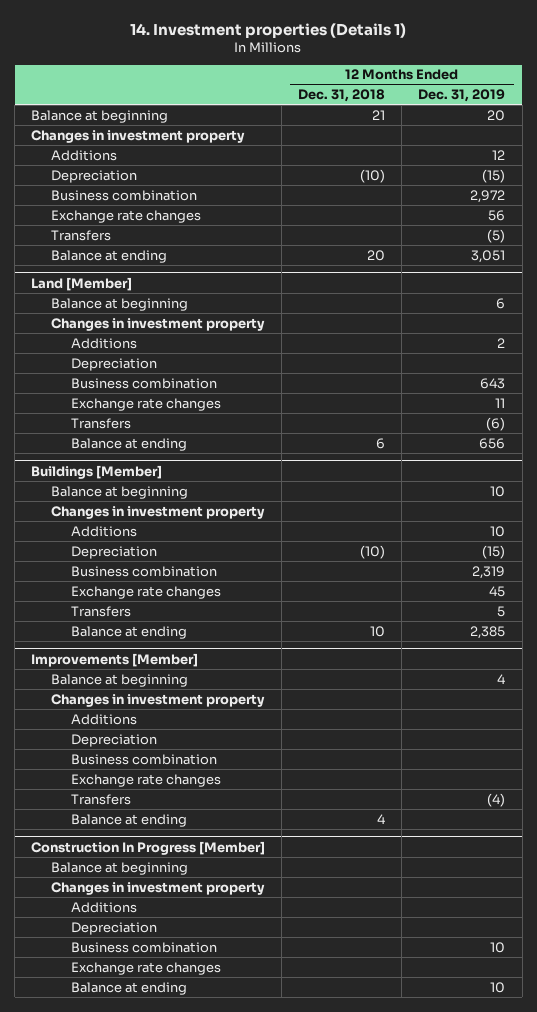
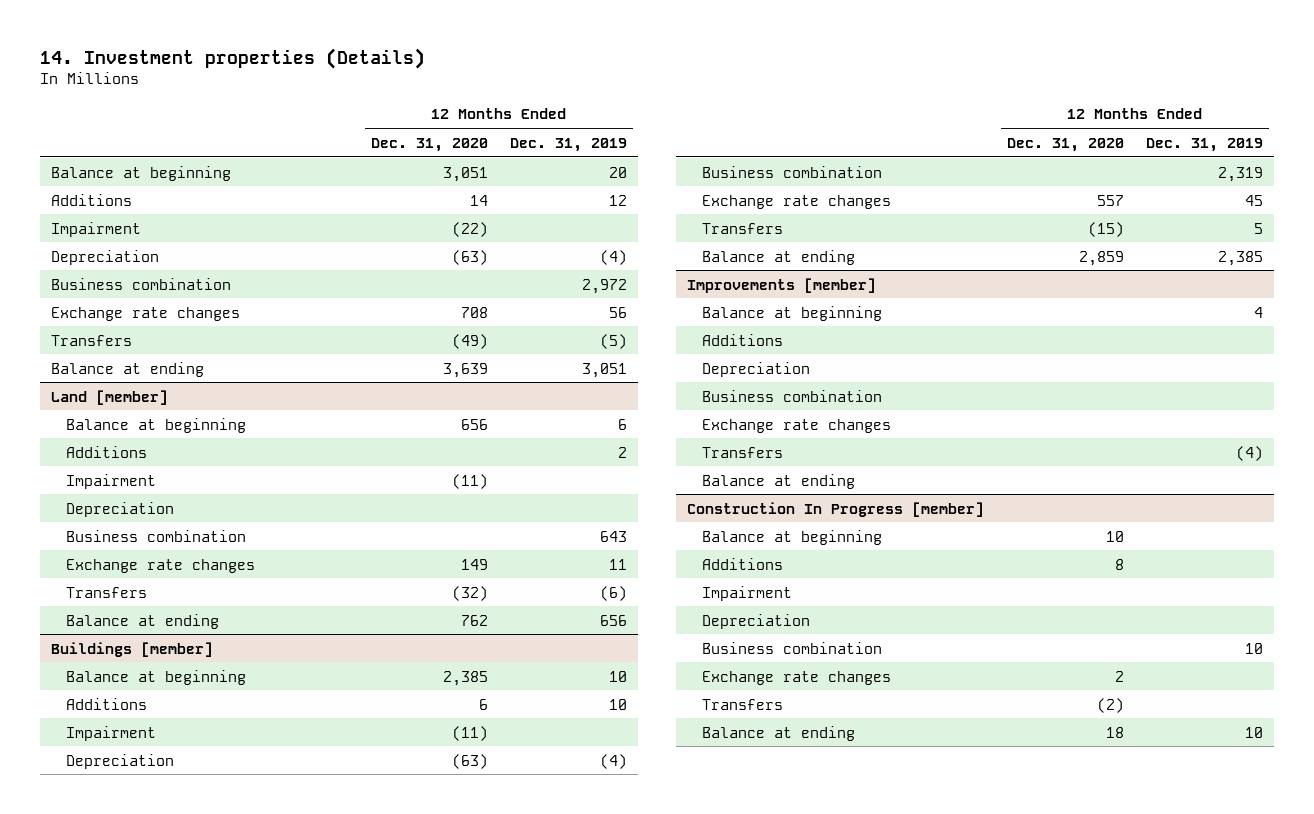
- 14. Investment properties (Details 1)
+ 14. Investment properties (Details)
- | 12 Months Ended Dec. 31, 2018 | 12 Months Ended Dec. 31, 2019
+ | 12 Months Ended Dec. 31, 2020 | 12 Months Ended Dec. 31, 2019
- Changes in investment property
- Depreciation | (10) | (15)
+ Impairment | (22) |
+ Depreciation | (63) | (4)
- Land [Member]
+ Land [member]
- Changes in investment property
+ Impairment | (11) |
- Buildings [Member]
+ Buildings [member]
- Changes in investment property
- Depreciation | (10) | (15)
+ Impairment | (11) |
+ Depreciation | (63) | (4)
- Improvements [Member]
+ Improvements [member]
- Changes in investment property
- Construction In Progress [Member]
+ Construction In Progress [member]
- Changes in investment property
+ Impairment
+ Transfers | (2) |

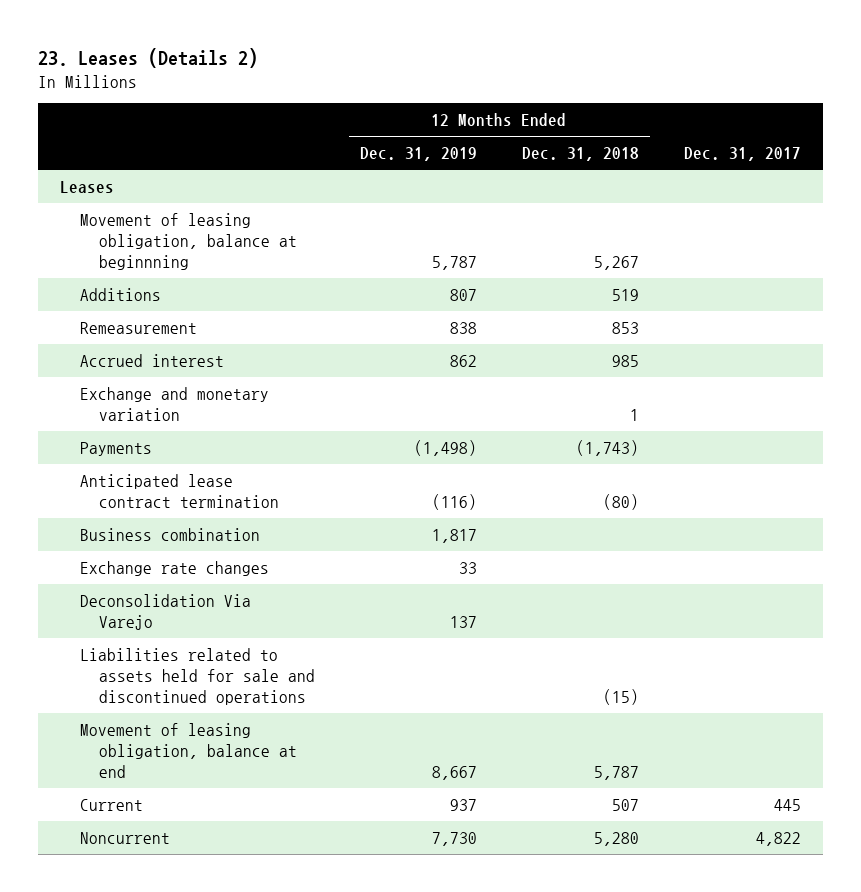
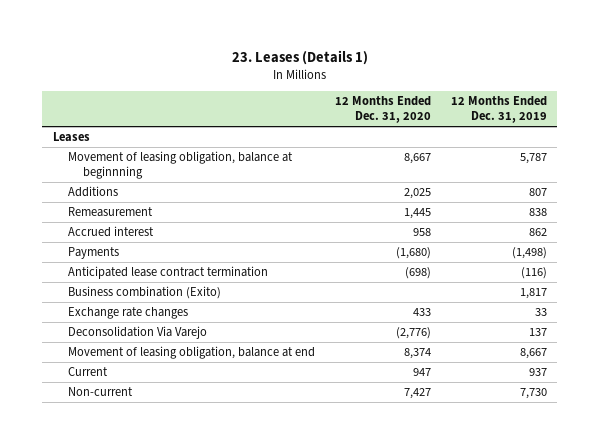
- 23. Leases (Details 2)
+ 23. Leases (Details 1)
- | 12 Months Ended Dec. 31, 2019 | 12 Months Ended Dec. 31, 2018 | Dec. 31, 2017
+ | 12 Months Ended Dec. 31, 2020 | 12 Months Ended Dec. 31, 2019
- Exchange and monetary variation | | 1 |
- Business combination | 1,817 | |
+ Business combination (Exito) | | 1,817
- Liabilities related to assets held for sale and discontinued operations | | (15) |
- Noncurrent | 7,730 | 5,280 | 4,822
+ Non-current | 7,427 | 7,730

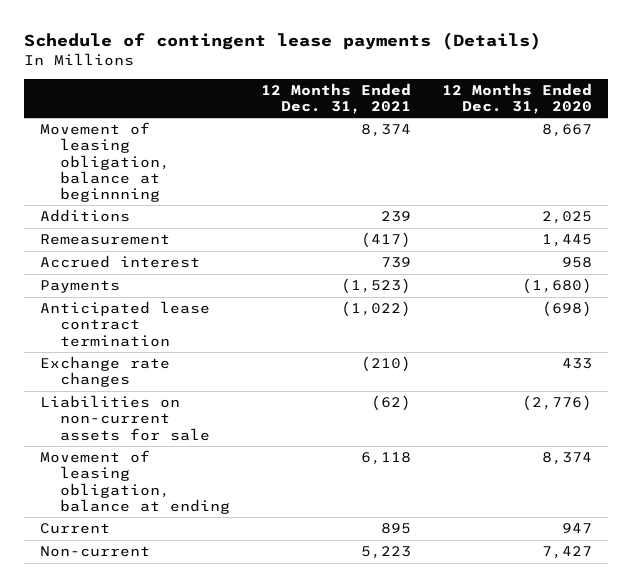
- 23. Leases (Details 1)
+ Schedule of contingent lease payments (Details)
- | 12 Months Ended Dec. 31, 2020 | 12 Months Ended Dec. 31, 2019
+ | 12 Months Ended Dec. 31, 2021 | 12 Months Ended Dec. 31, 2020
- Leases
- Business combination (Exito) | | 1,817
- Deconsolidation Via Varejo | (2,776) | 137
- Movement of leasing obligation, balance at end | 8,374 | 8,667
+ Liabilities on non-current assets for sale | (62) | (2,776)
+ Movement of leasing obligation, balance at ending | 6,118 | 8,374

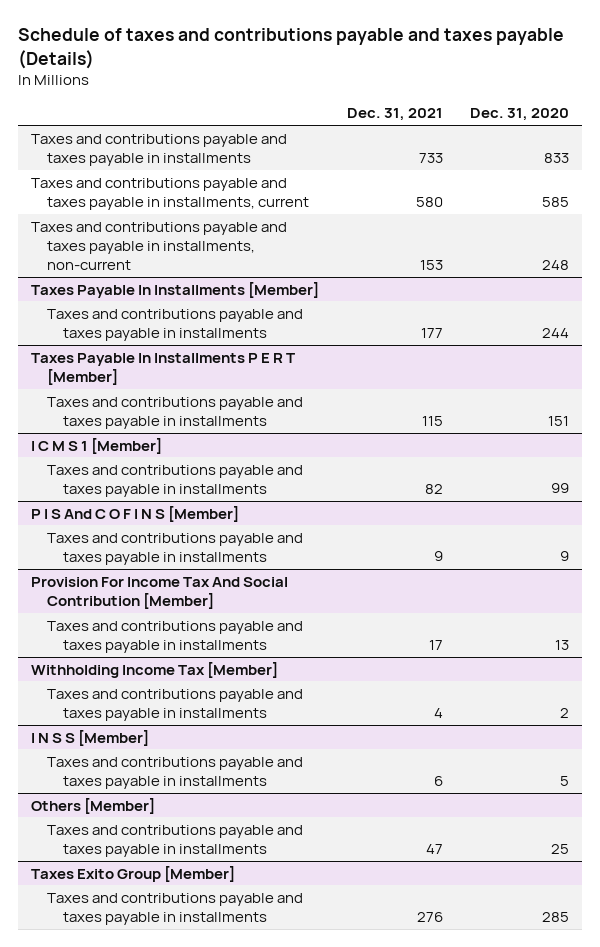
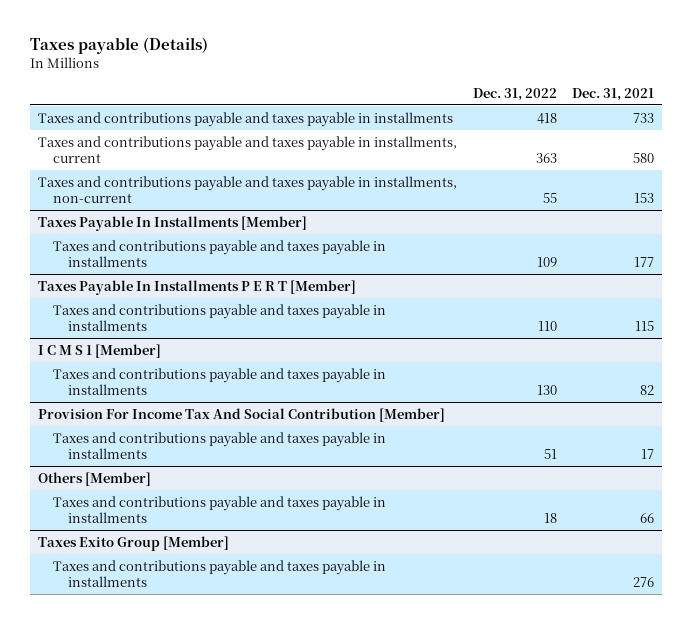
- Schedule of taxes and contributions payable and taxes payable (Details)
+ Taxes payable (Details)
- | Dec. 31, 2021 | Dec. 31, 2020
+ | Dec. 31, 2022 | Dec. 31, 2021
- P I S And C O F I N S [Member]
- Taxes and contributions payable and taxes payable in installments | 9 | 9
- Withholding Income Tax [Member]
- Taxes and contributions payable and taxes payable in installments | 4 | 2
- I N S S [Member]
- Taxes and contributions payable and taxes payable in installments | 6 | 5
@ Others [Member]
- Taxes and contributions payable and taxes payable in installments | 47 | 25
+ Taxes and contributions payable and taxes payable in installments | 18 | 66

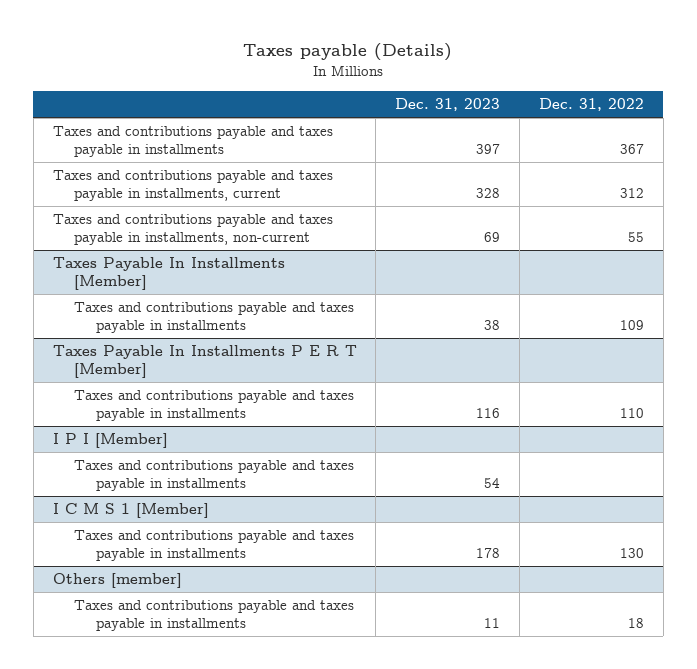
- | Dec. 31, 2022 | Dec. 31, 2021
+ | Dec. 31, 2023 | Dec. 31, 2022
- Taxes and contributions payable and taxes payable in installments | 418 | 733
- Taxes and contributions payable and taxes payable in installments, current | 363 | 580
+ Taxes and contributions payable and taxes payable in installments | 397 | 367
+ Taxes and contributions payable and taxes payable in installments, current | 328 | 312
+ I P I [Member]
+ Taxes and contributions payable and taxes payable in installments | 54 |
- Provision For Income Tax And Social Contribution [Member]
- Taxes and contributions payable and taxes payable in installments | 51 | 17
- Others [Member]
+ Others [member]
- Taxes Exito Group [Member]
- Taxes and contributions payable and taxes payable in installments | | 276

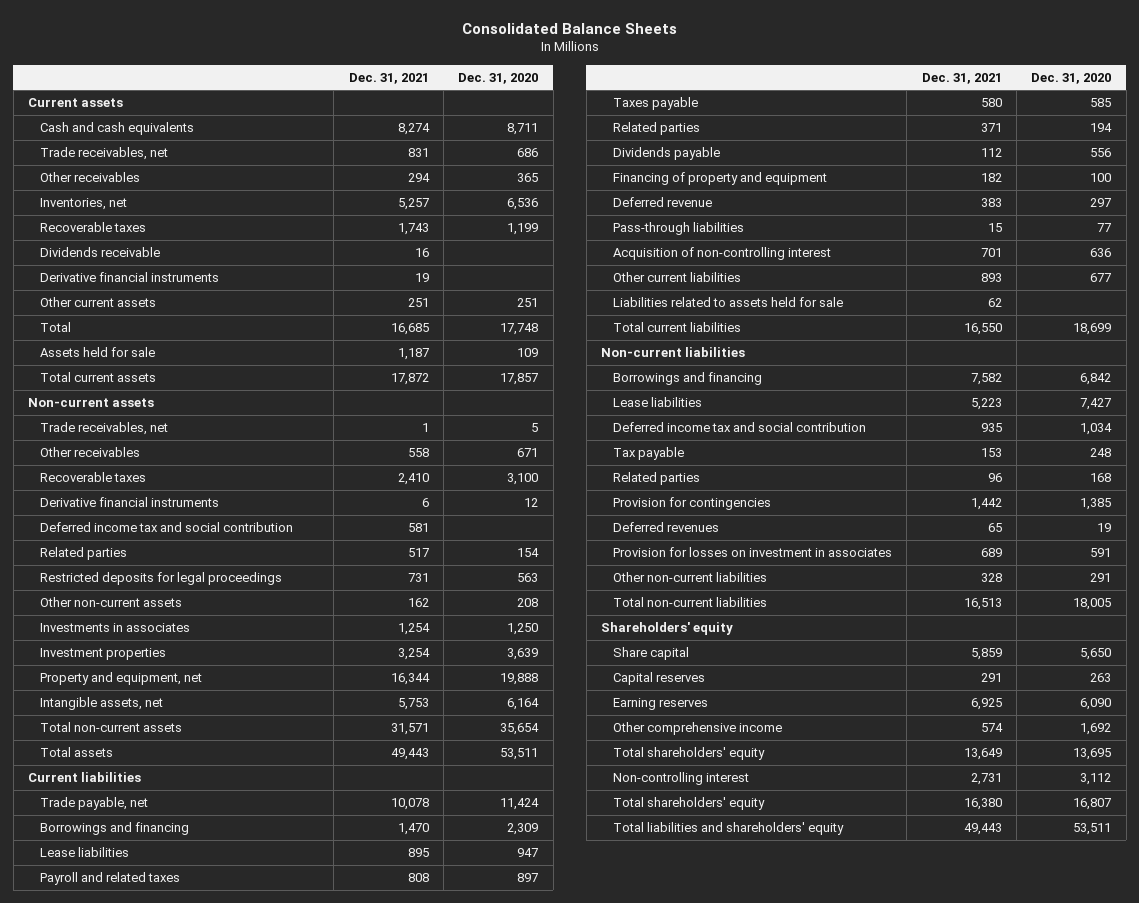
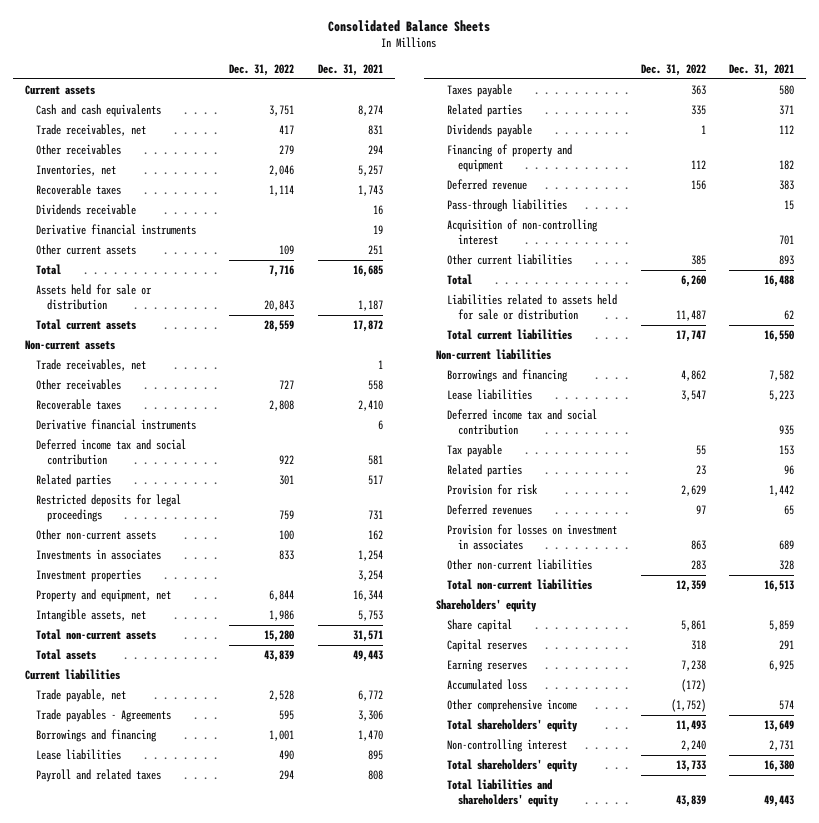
- | Dec. 31, 2021 | Dec. 31, 2020
+ | Dec. 31, 2022 | Dec. 31, 2021
- Assets held for sale | 1,187 | 109
+ Assets held for sale or distribution | 20,843 | 1,187
- Trade payable, net | 10,078 | 11,424
+ Trade payable, net | 2,528 | 6,772
+ Trade payables - Agreements | 595 | 3,306
- Liabilities related to assets held for sale | 62 |
+ Total | 6,260 | 16,488
+ Liabilities related to assets held for sale or distribution | 11,487 | 62
- Provision for contingencies | 1,442 | 1,385
+ Provision for risk | 2,629 | 1,442
+ Accumulated loss | (172) |

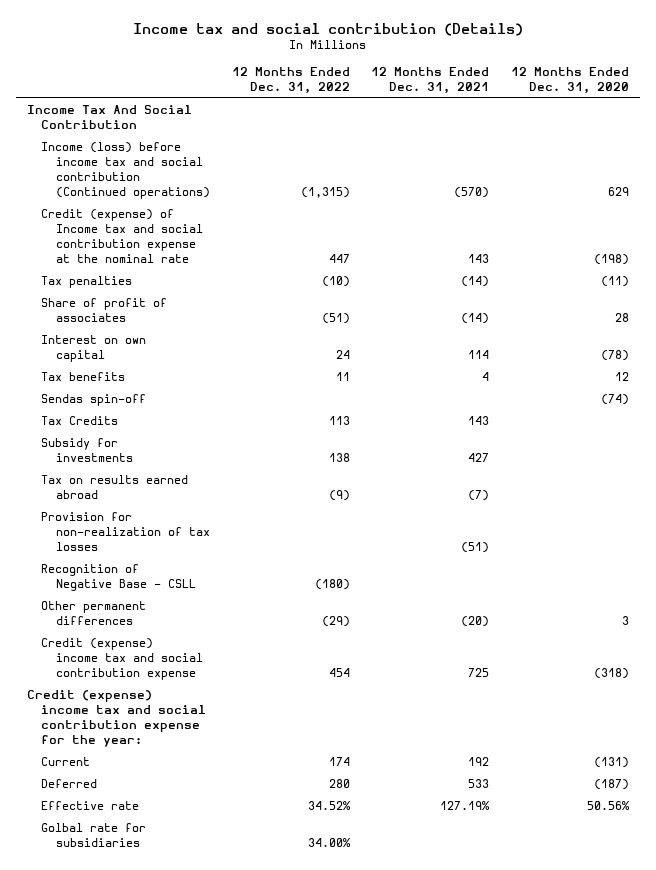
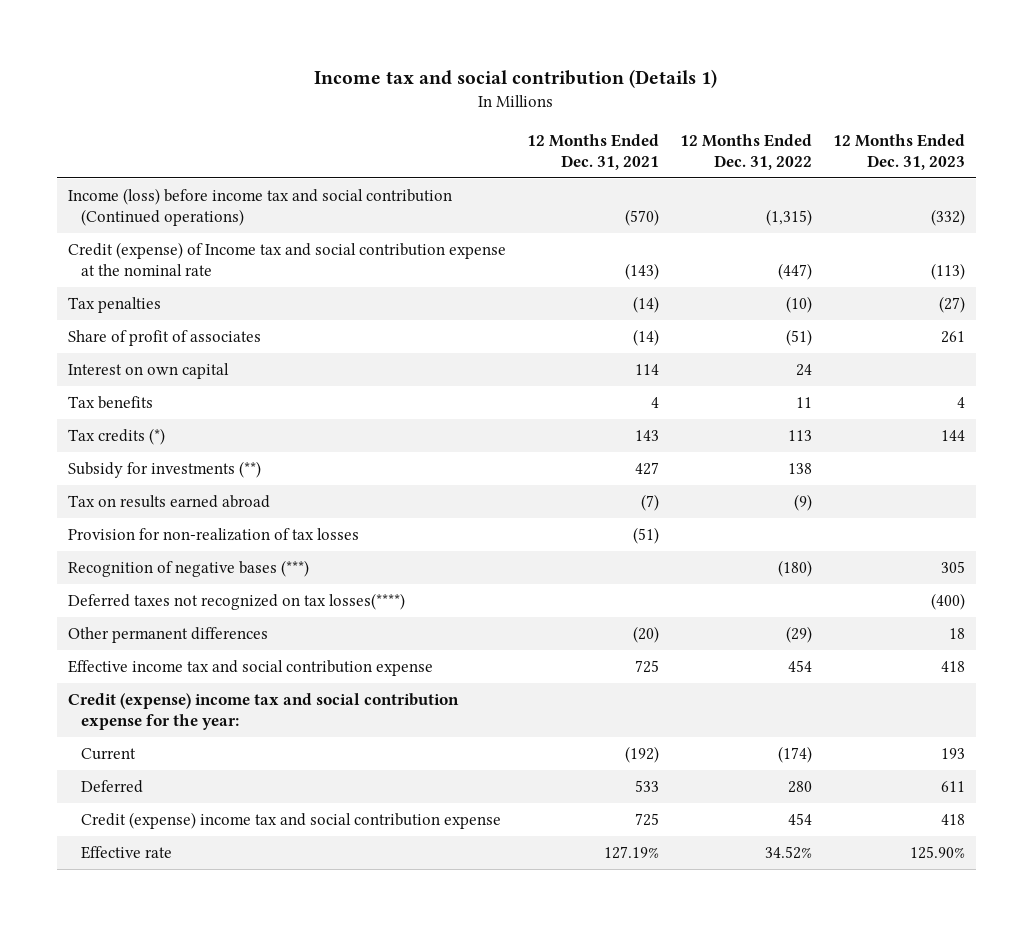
- Income tax and social contribution (Details)
+ Income tax and social contribution (Details 1)
- | 12 Months Ended Dec. 31, 2022 | 12 Months Ended Dec. 31, 2021 | 12 Months Ended Dec. 31, 2020
+ | 12 Months Ended Dec. 31, 2021 | 12 Months Ended Dec. 31, 2022 | 12 Months Ended Dec. 31, 2023
- Income Tax And Social Contribution
- Credit (expense) of Income tax and social contribution expense at the nominal rate | 447 | 143 | (198)
+ Credit (expense) of Income tax and social contribution expense at the nominal rate | (143) | (447) | (113)
- Sendas spin-off | | | (74)
- Tax Credits | 113 | 143 |
- Subsidy for investments | 138 | 427 |
+ Tax credits (*) | 143 | 113 | 144
+ Subsidy for investments (**) | 427 | 138 |
- Recognition of Negative Base - CSLL | (180) | |
+ Recognition of negative bases (***) | | (180) | 305
+ Deferred taxes not recognized on tax losses(****) | | | (400)
+ Effective income tax and social contribution expense | 725 | 454 | 418
- Current | 174 | 192 | (131)
+ Current | (192) | (174) | 193
moved down: Credit (expense) income tax and social contribution expense | 725 | 454 | 418
- Golbal rate for subsidiaries | 34.00% | |

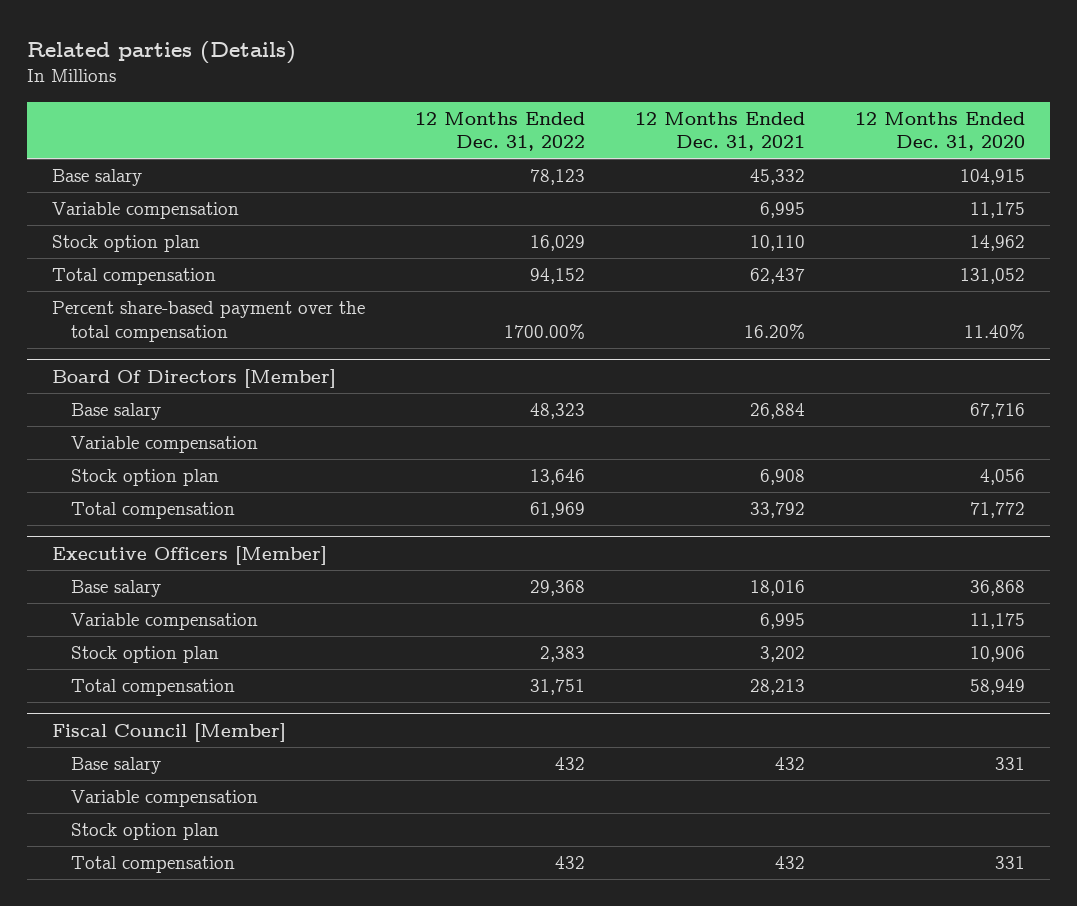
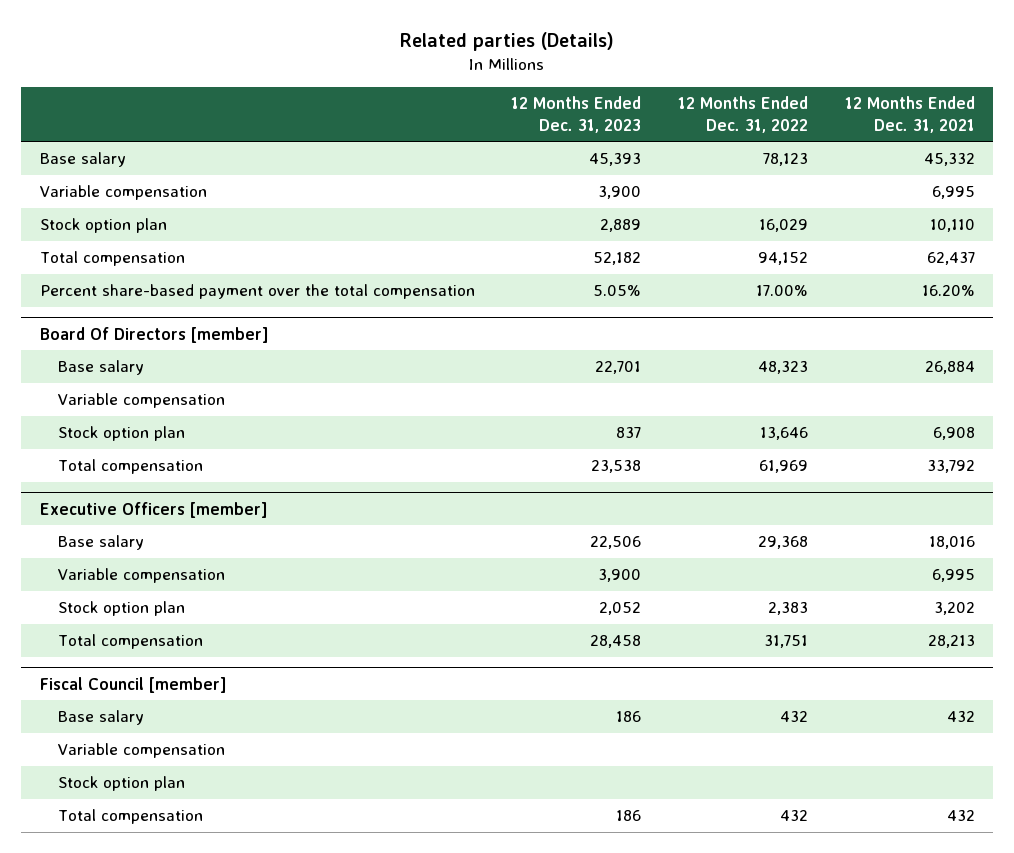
- | 12 Months Ended Dec. 31, 2022 | 12 Months Ended Dec. 31, 2021 | 12 Months Ended Dec. 31, 2020
+ | 12 Months Ended Dec. 31, 2023 | 12 Months Ended Dec. 31, 2022 | 12 Months Ended Dec. 31, 2021
- Percent share-based payment over the total compensation | 1700.00% | 16.20% | 11.40%
- Board Of Directors [Member]
+ Percent share-based payment over the total compensation | 5.05% | 17.00% | 16.20%
+ Board Of Directors [member]
- Executive Officers [Member]
+ Executive Officers [member]
- Fiscal Council [Member]
+ Fiscal Council [member]

